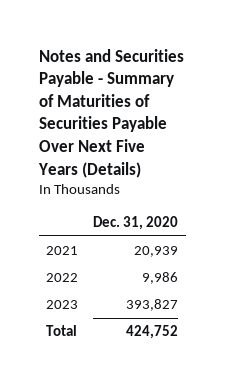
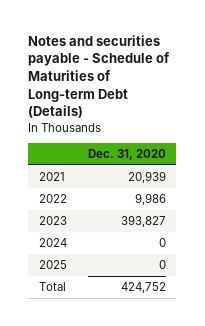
- Notes and Securities Payable - Summary of Maturities of Securities Payable Over Next Five Years (Details)
+ Notes and securities payable - Schedule of Maturities of Long-term Debt (Details)
+ 2024 | 0
+ 2025 | 0

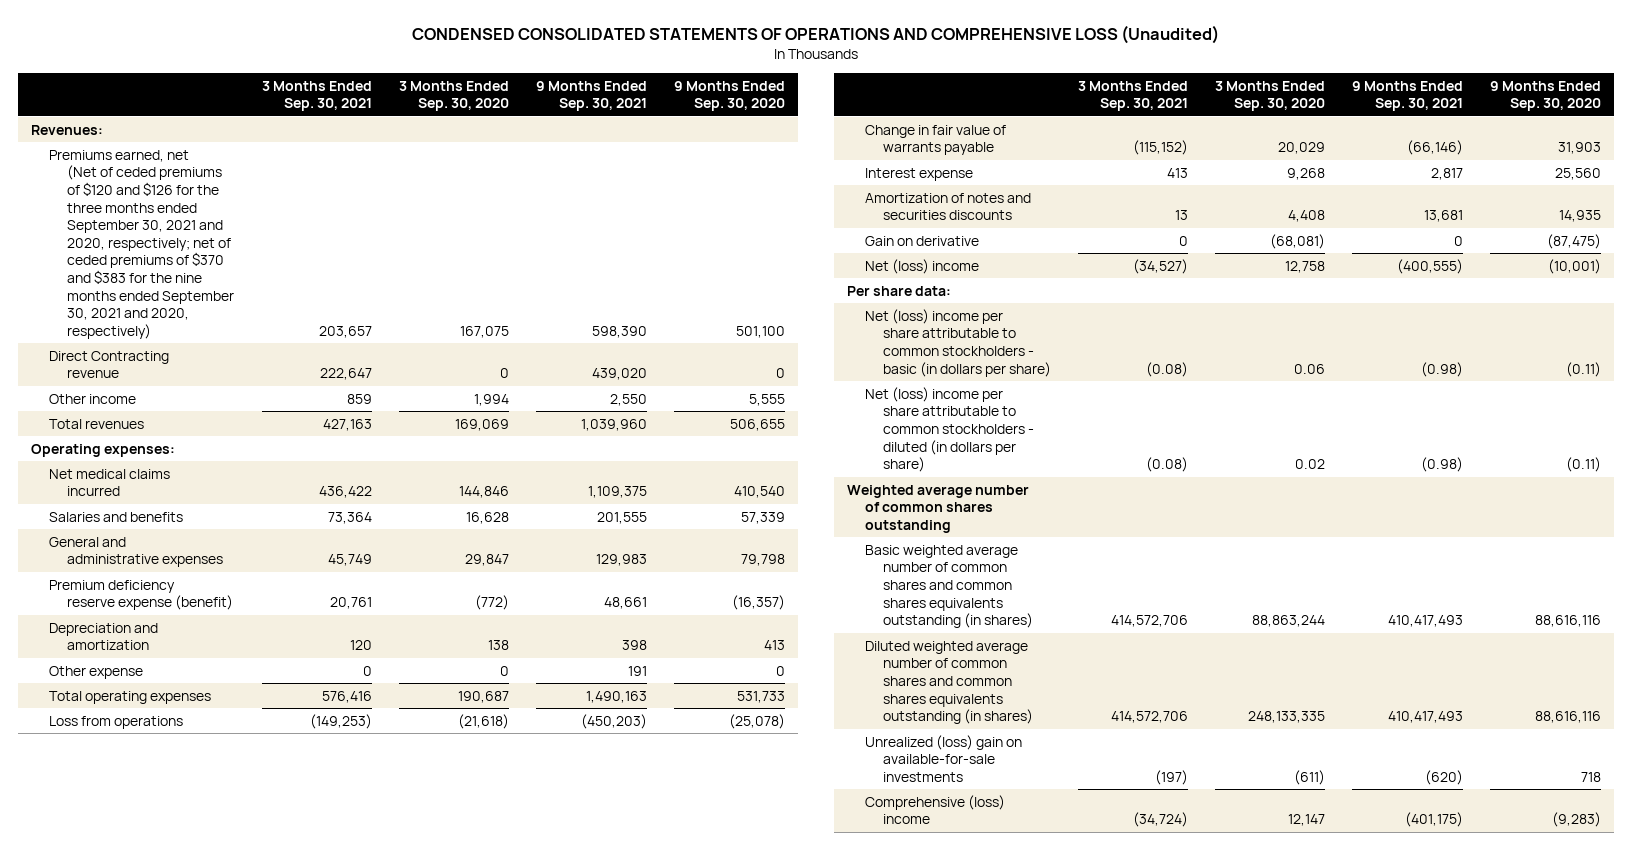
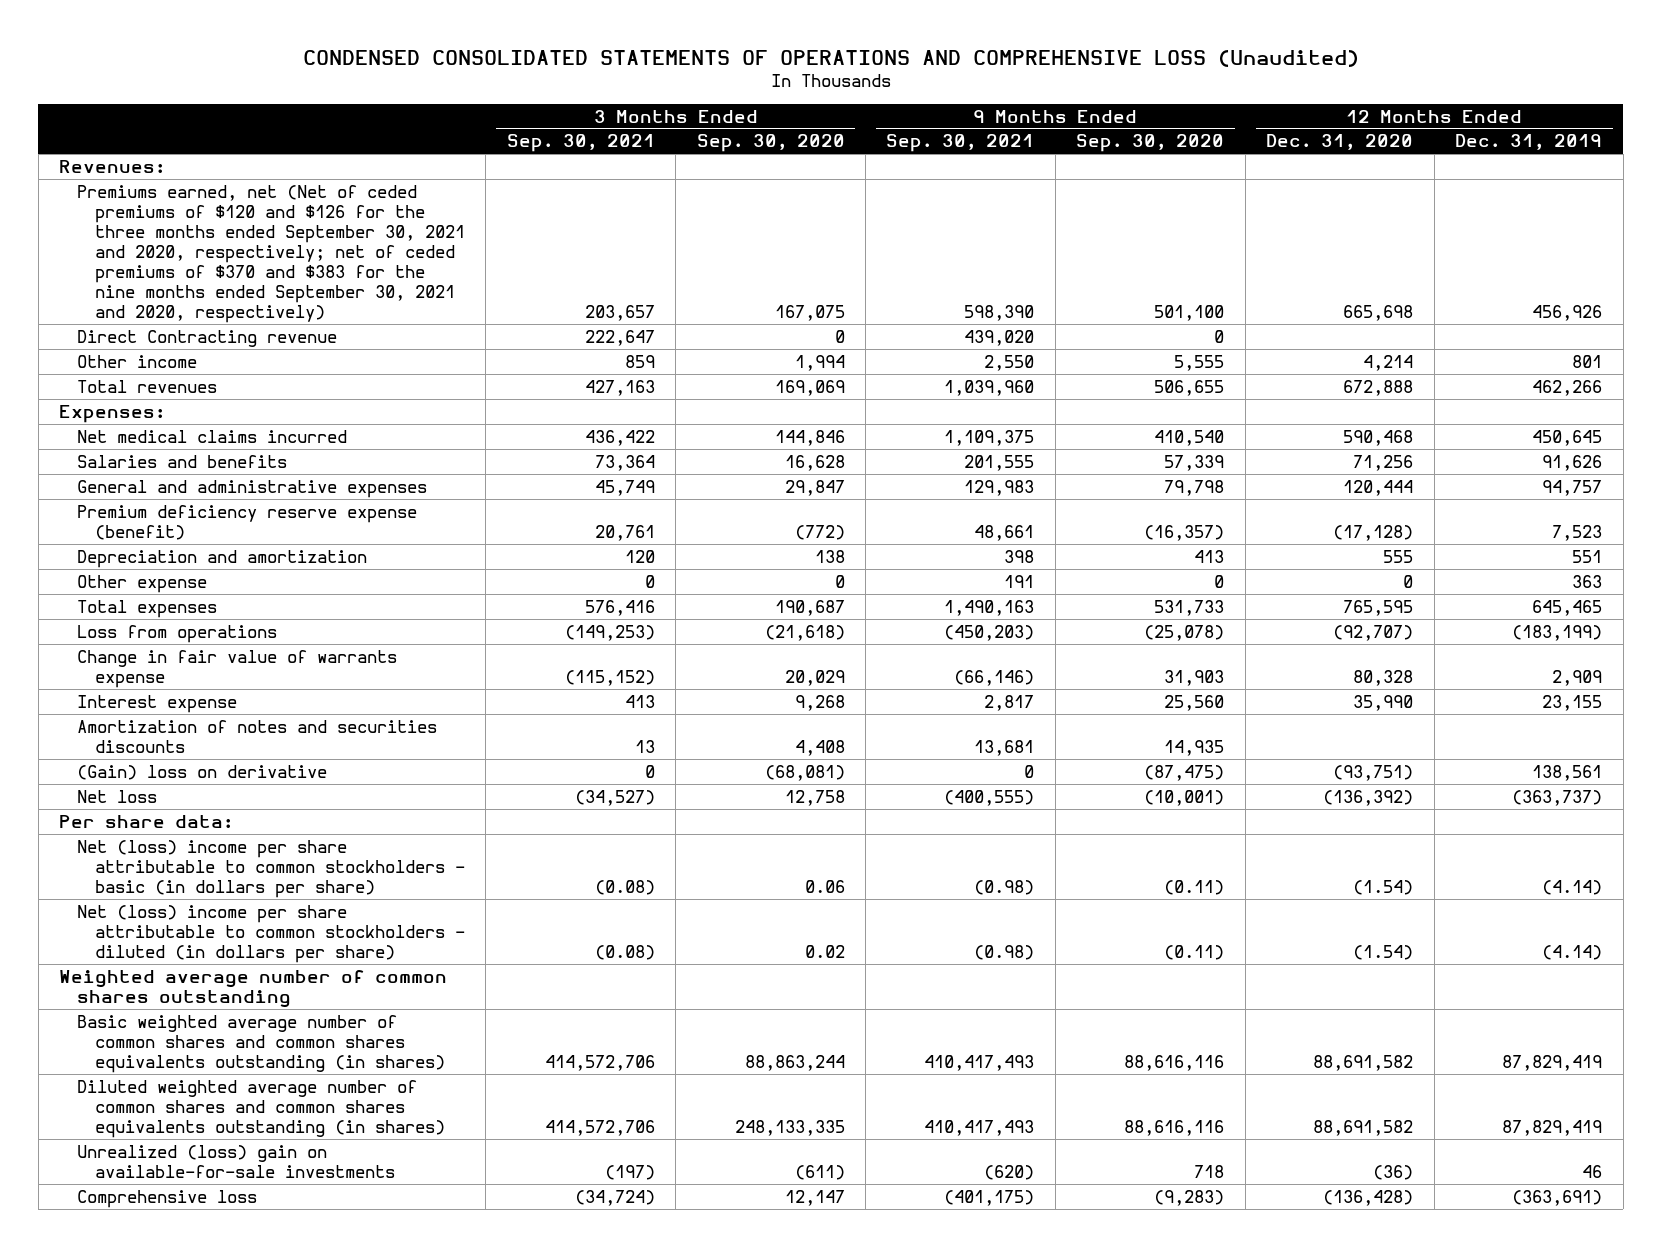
- | 3 Months Ended Sep. 30, 2021 | 3 Months Ended Sep. 30, 2020 | 9 Months Ended Sep. 30, 2021 | 9 Months Ended Sep. 30, 2020
+ | 3 Months Ended Sep. 30, 2021 | 3 Months Ended Sep. 30, 2020 | 9 Months Ended Sep. 30, 2021 | 9 Months Ended Sep. 30, 2020 | 12 Months Ended Dec. 31, 2020 | 12 Months Ended Dec. 31, 2019
- Operating expenses:
+ Expenses:
- Total operating expenses | 576,416 | 190,687 | 1,490,163 | 531,733
+ Total expenses | 576,416 | 190,687 | 1,490,163 | 531,733 | 765,595 | 645,465
- Change in fair value of warrants payable | (115,152) | 20,029 | (66,146) | 31,903
+ Change in fair value of warrants expense | (115,152) | 20,029 | (66,146) | 31,903 | 80,328 | 2,909
- Gain on derivative | 0 | (68,081) | 0 | (87,475)
- Net (loss) income | (34,527) | 12,758 | (400,555) | (10,001)
+ (Gain) loss on derivative | 0 | (68,081) | 0 | (87,475) | (93,751) | 138,561
+ Net loss | (34,527) | 12,758 | (400,555) | (10,001) | (136,392) | (363,737)
- Comprehensive (loss) income | (34,724) | 12,147 | (401,175) | (9,283)
+ Comprehensive loss | (34,724) | 12,147 | (401,175) | (9,283) | (136,428) | (363,691)

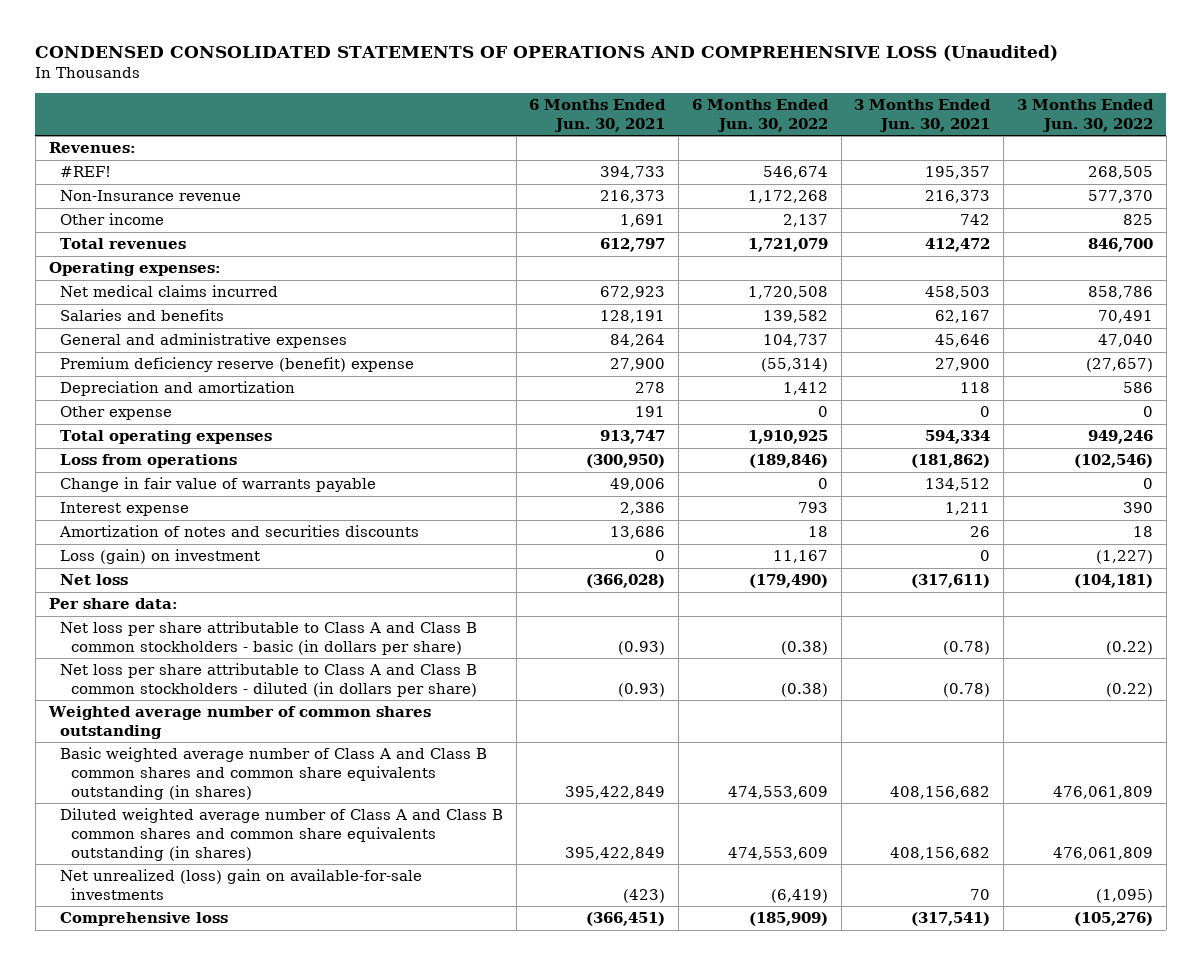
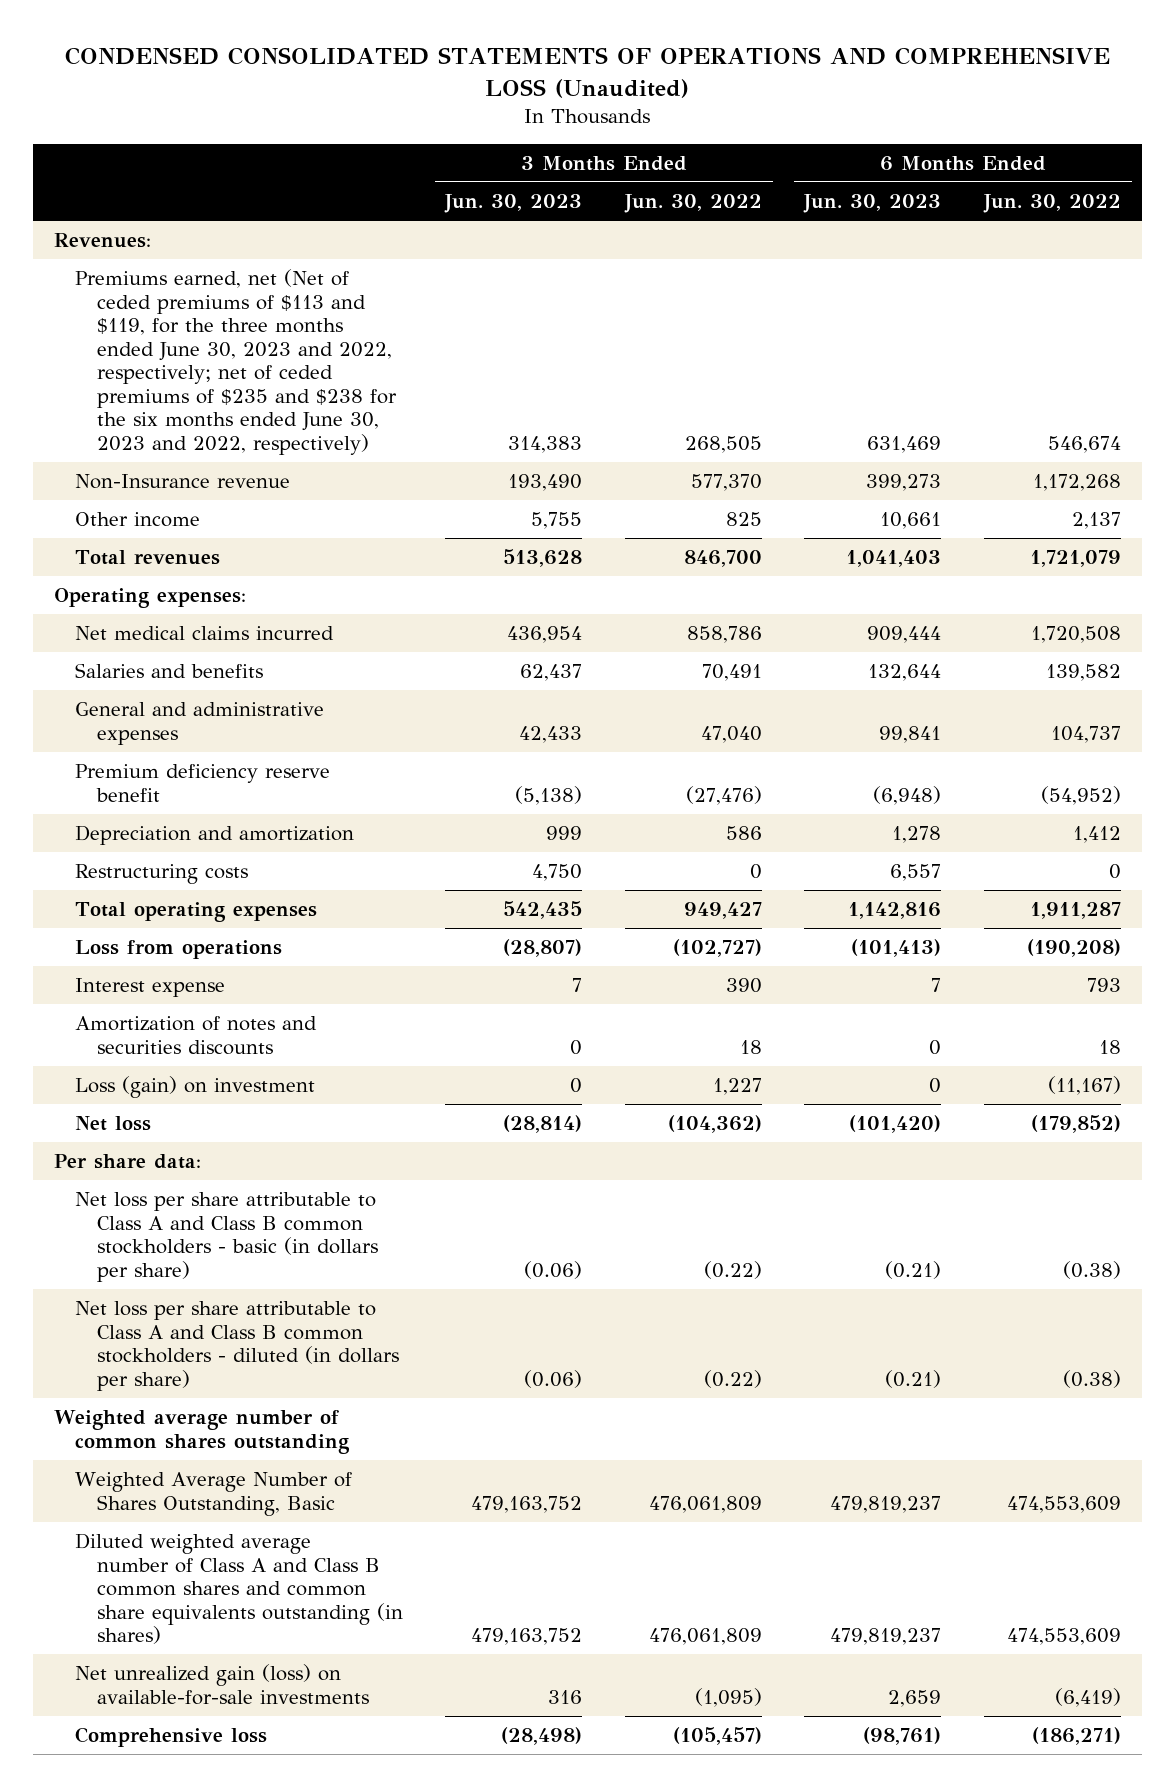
- | 6 Months Ended Jun. 30, 2021 | 6 Months Ended Jun. 30, 2022 | 3 Months Ended Jun. 30, 2021 | 3 Months Ended Jun. 30, 2022
+ | 3 Months Ended Jun. 30, 2023 | 3 Months Ended Jun. 30, 2022 | 6 Months Ended Jun. 30, 2023 | 6 Months Ended Jun. 30, 2022
- #REF! | 394,733 | 546,674 | 195,357 | 268,505
+ Premiums earned, net (Net of ceded premiums of $113 and $119, for the three months ended June 30, 2023 and 2022, respectively; net of ceded premiums of $235 and $238 for the six months ended June 30, 2023 and 2022, respectively) | 314,383 | 268,505 | 631,469 | 546,674
- Premium deficiency reserve (benefit) expense | 27,900 | (55,314) | 27,900 | (27,657)
+ Premium deficiency reserve benefit | (5,138) | (27,476) | (6,948) | (54,952)
- Other expense | 191 | 0 | 0 | 0
- Total operating expenses | 913,747 | 1,910,925 | 594,334 | 949,246
- Loss from operations | (300,950) | (189,846) | (181,862) | (102,546)
- Change in fair value of warrants payable | 49,006 | 0 | 134,512 | 0
+ Restructuring costs | 4,750 | 0 | 6,557 | 0
+ Total operating expenses | 542,435 | 949,427 | 1,142,816 | 1,911,287
+ Loss from operations | (28,807) | (102,727) | (101,413) | (190,208)
- Loss (gain) on investment | 0 | 11,167 | 0 | (1,227)
- Net loss | (366,028) | (179,490) | (317,611) | (104,181)
+ Loss (gain) on investment | 0 | 1,227 | 0 | (11,167)
+ Net loss | (28,814) | (104,362) | (101,420) | (179,852)
- Basic weighted average number of Class A and Class B common shares and common share equivalents outstanding (in shares) | 395,422,849 | 474,553,609 | 408,156,682 | 476,061,809
+ Weighted Average Number of Shares Outstanding, Basic | 479,163,752 | 476,061,809 | 479,819,237 | 474,553,609
- Net unrealized (loss) gain on available-for-sale investments | (423) | (6,419) | 70 | (1,095)
- Comprehensive loss | (366,451) | (185,909) | (317,541) | (105,276)
+ Net unrealized gain (loss) on available-for-sale investments | 316 | (1,095) | 2,659 | (6,419)
+ Comprehensive loss | (28,498) | (105,457) | (98,761) | (186,271)

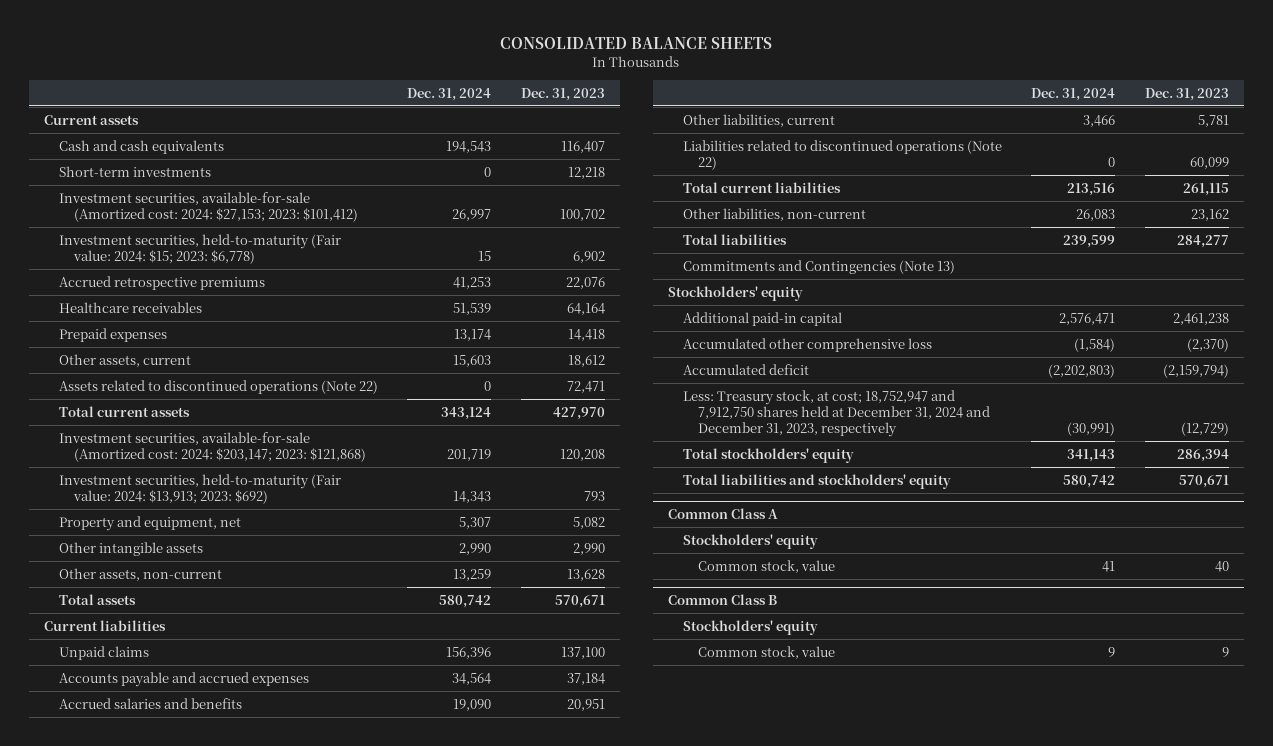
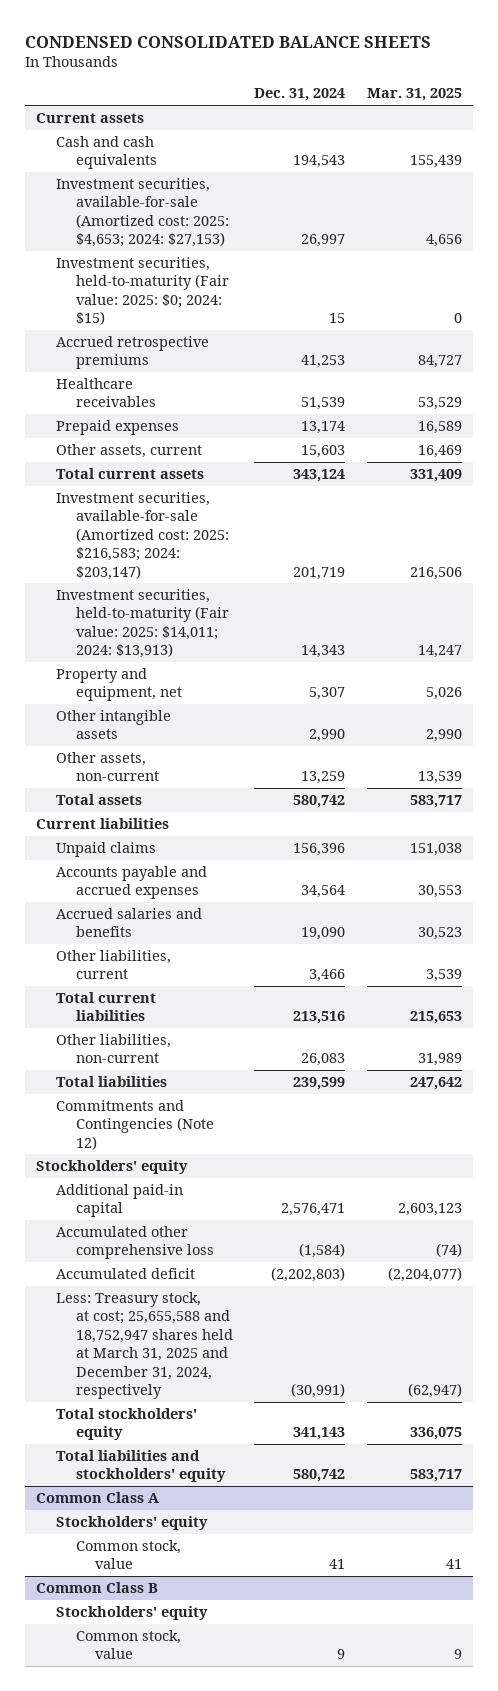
- CONSOLIDATED BALANCE SHEETS
+ CONDENSED CONSOLIDATED BALANCE SHEETS
- | Dec. 31, 2024 | Dec. 31, 2023
+ | Dec. 31, 2024 | Mar. 31, 2025
- Short-term investments | 0 | 12,218
- Investment securities, available-for-sale (Amortized cost: 2024: $27,153; 2023: $101,412) | 26,997 | 100,702
- Investment securities, held-to-maturity (Fair value: 2024: $15; 2023: $6,778) | 15 | 6,902
+ Investment securities, available-for-sale (Amortized cost: 2025: $4,653; 2024: $27,153) | 26,997 | 4,656
+ Investment securities, held-to-maturity (Fair value: 2025: $0; 2024: $15) | 15 | 0
- Assets related to discontinued operations (Note 22) | 0 | 72,471
- Investment securities, available-for-sale (Amortized cost: 2024: $203,147; 2023: $121,868) | 201,719 | 120,208
- Investment securities, held-to-maturity (Fair value: 2024: $13,913; 2023: $692) | 14,343 | 793
+ Investment securities, available-for-sale (Amortized cost: 2025: $216,583; 2024: $203,147) | 201,719 | 216,506
+ Investment securities, held-to-maturity (Fair value: 2025: $14,011; 2024: $13,913) | 14,343 | 14,247
- Liabilities related to discontinued operations (Note 22) | 0 | 60,099
- Commitments and Contingencies (Note 13)
+ Commitments and Contingencies (Note 12)
- Less: Treasury stock, at cost; 18,752,947 and 7,912,750 shares held at December 31, 2024 and December 31, 2023, respectively | (30,991) | (12,729)
+ Less: Treasury stock, at cost; 25,655,588 and 18,752,947 shares held at March 31, 2025 and December 31, 2024, respectively | (30,991) | (62,947)

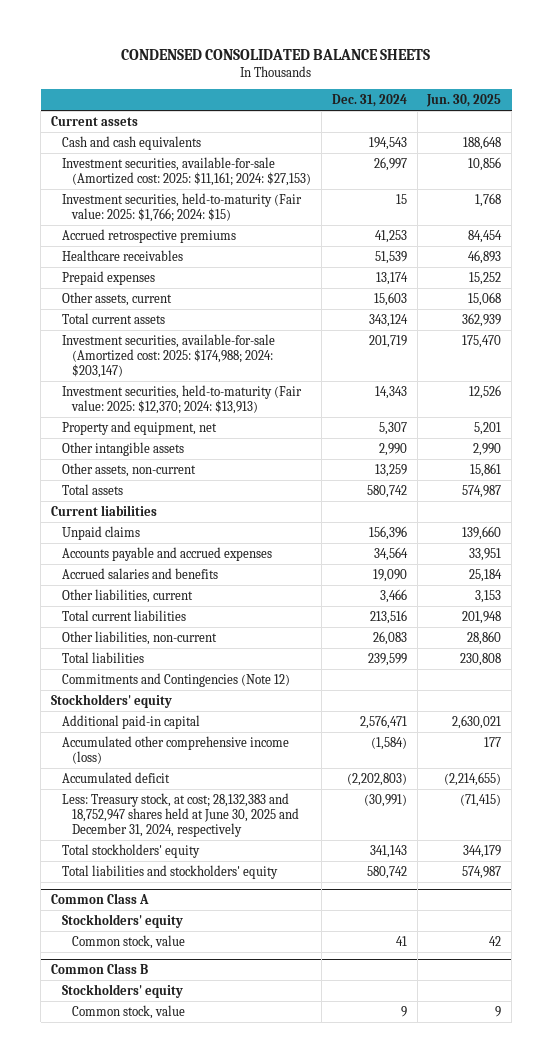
- | Dec. 31, 2024 | Mar. 31, 2025
+ | Dec. 31, 2024 | Jun. 30, 2025
- Investment securities, available-for-sale (Amortized cost: 2025: $4,653; 2024: $27,153) | 26,997 | 4,656
- Investment securities, held-to-maturity (Fair value: 2025: $0; 2024: $15) | 15 | 0
+ Investment securities, available-for-sale (Amortized cost: 2025: $11,161; 2024: $27,153) | 26,997 | 10,856
+ Investment securities, held-to-maturity (Fair value: 2025: $1,766; 2024: $15) | 15 | 1,768
- Investment securities, available-for-sale (Amortized cost: 2025: $216,583; 2024: $203,147) | 201,719 | 216,506
- Investment securities, held-to-maturity (Fair value: 2025: $14,011; 2024: $13,913) | 14,343 | 14,247
+ Investment securities, available-for-sale (Amortized cost: 2025: $174,988; 2024: $203,147) | 201,719 | 175,470
+ Investment securities, held-to-maturity (Fair value: 2025: $12,370; 2024: $13,913) | 14,343 | 12,526
- Accumulated other comprehensive loss | (1,584) | (74)
+ Accumulated other comprehensive income (loss) | (1,584) | 177
- Less: Treasury stock, at cost; 25,655,588 and 18,752,947 shares held at March 31, 2025 and December 31, 2024, respectively | (30,991) | (62,947)
+ Less: Treasury stock, at cost; 28,132,383 and 18,752,947 shares held at June 30, 2025 and December 31, 2024, respectively | (30,991) | (71,415)

